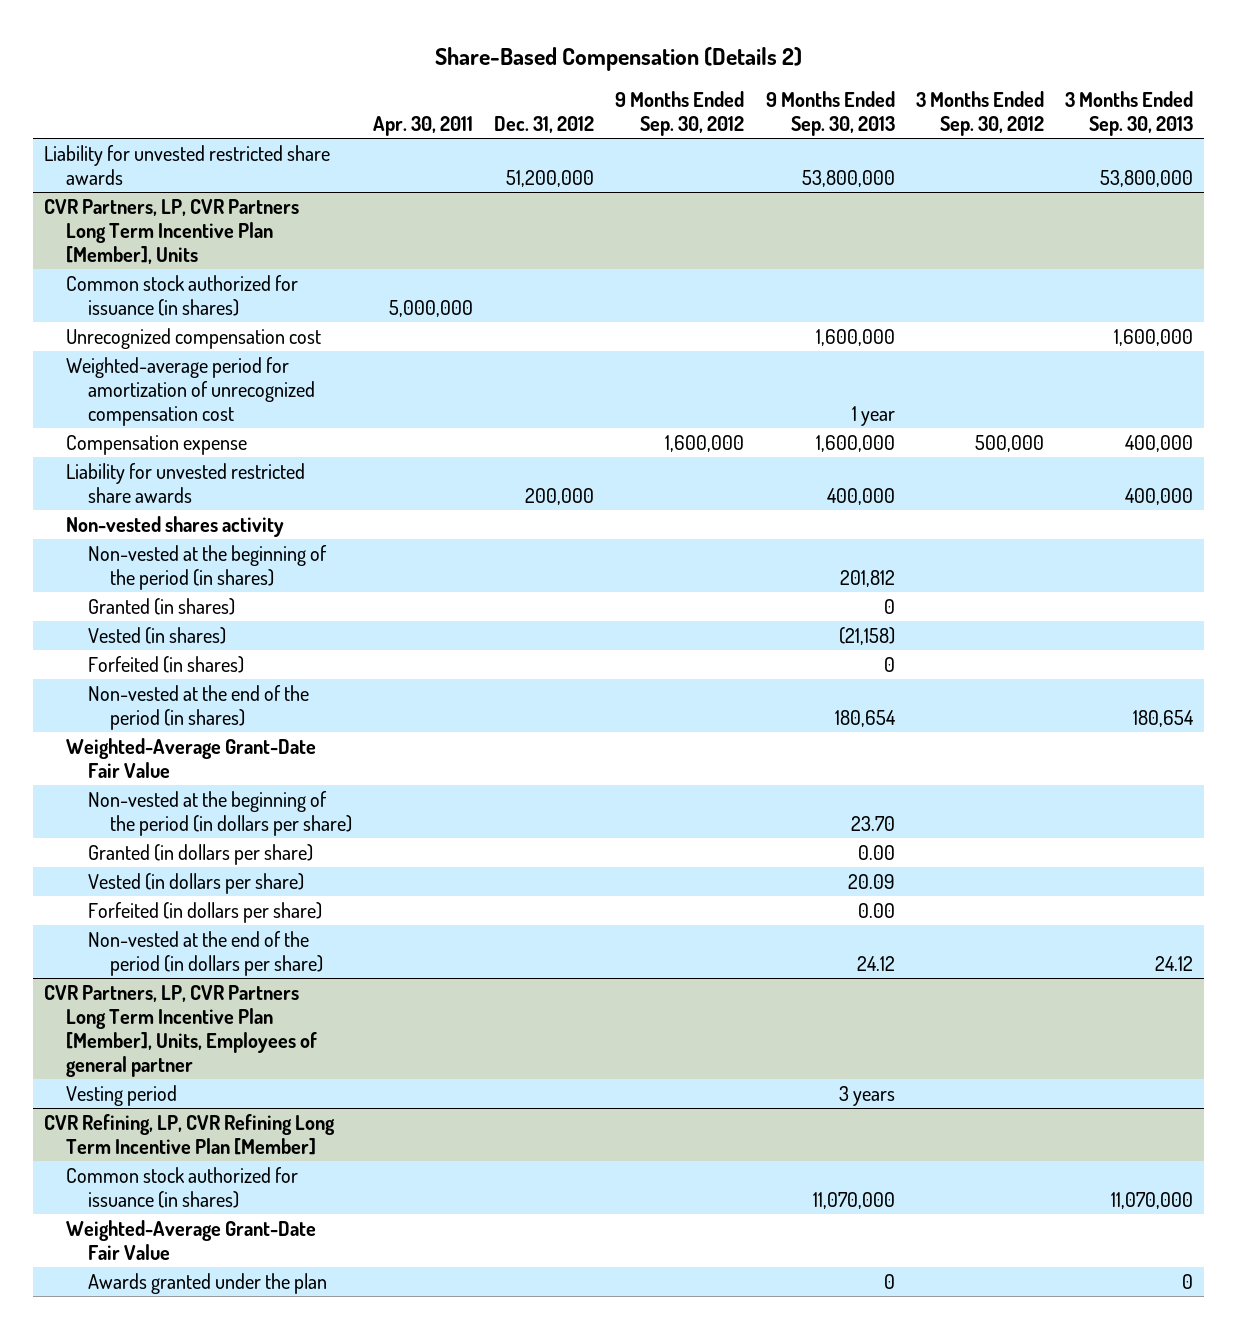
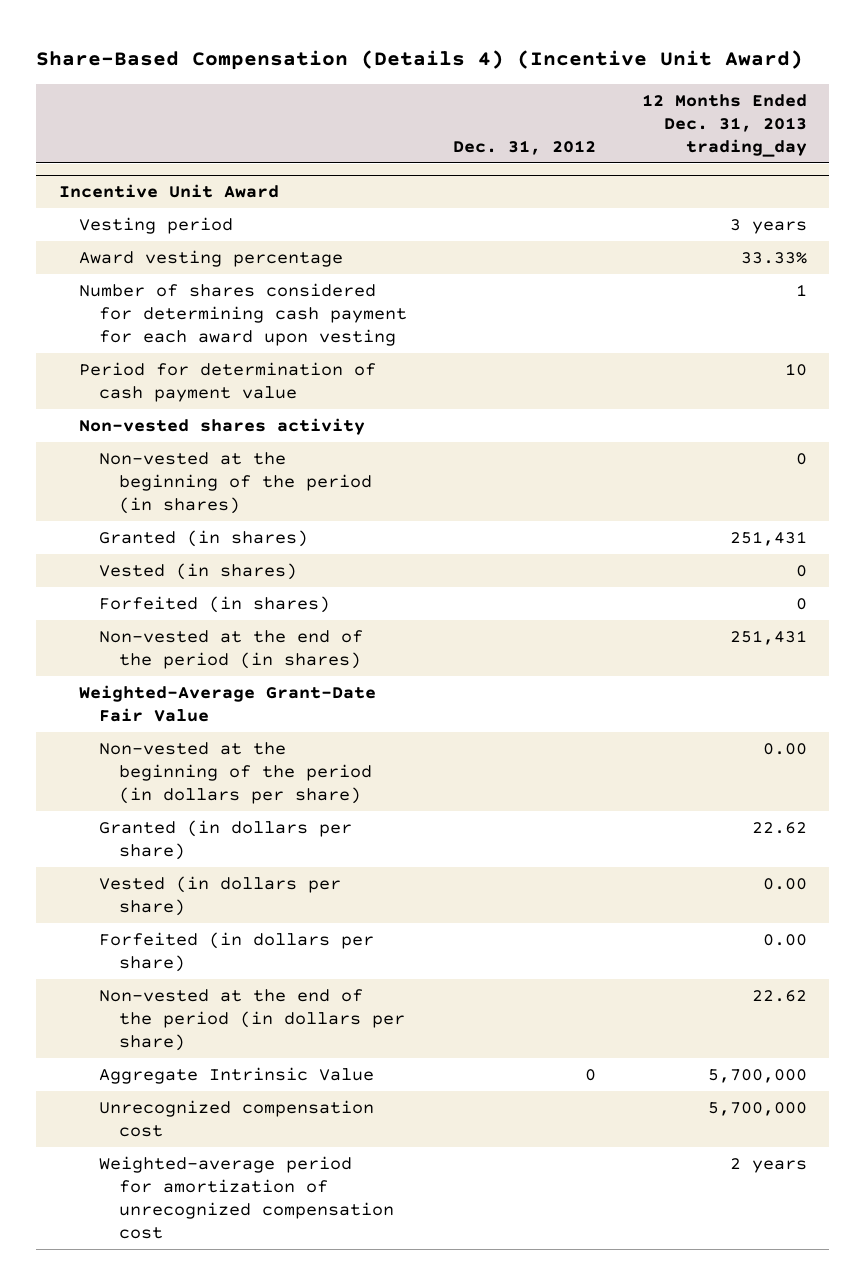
- Share-Based Compensation (Details 2)
+ Share-Based Compensation (Details 4) (Incentive Unit Award)
- | Apr. 30, 2011 | Dec. 31, 2012 | 9 Months Ended Sep. 30, 2012 | 9 Months Ended Sep. 30, 2013 | 3 Months Ended Sep. 30, 2012 | 3 Months Ended Sep. 30, 2013
+ | Dec. 31, 2012 | 12 Months Ended Dec. 31, 2013 trading_day
- Liability for unvested restricted share awards | | 51,200,000 | | 53,800,000 | | 53,800,000
- CVR Partners, LP, CVR Partners Long Term Incentive Plan [Member], Units
- Common stock authorized for issuance (in shares) | 5,000,000 | | | | |
- Unrecognized compensation cost | | | | 1,600,000 | | 1,600,000
- Weighted-average period for amortization of unrecognized compensation cost | | | | 1 year | |
- Compensation expense | | | 1,600,000 | 1,600,000 | 500,000 | 400,000
- Liability for unvested restricted share awards | | 200,000 | | 400,000 | | 400,000
- Non-vested shares activity
- Non-vested at the beginning of the period (in shares) | | | | 201,812 | |
- Granted (in shares) | | | | 0 | |
- Vested (in shares) | | | | (21,158) | |
- Forfeited (in shares) | | | | 0 | |
- Non-vested at the end of the period (in shares) | | | | 180,654 | | 180,654
- Weighted-Average Grant-Date Fair Value
- Non-vested at the beginning of the period (in dollars per share) | | | | 23.70 | |
- Granted (in dollars per share) | | | | 0.00 | |
- Vested (in dollars per share) | | | | 20.09 | |
- Forfeited (in dollars per share) | | | | 0.00 | |
- Non-vested at the end of the period (in dollars per share) | | | | 24.12 | | 24.12
- CVR Partners, LP, CVR Partners Long Term Incentive Plan [Member], Units, Employees of general partner
- Vesting period | | | | 3 years | |
- CVR Refining, LP, CVR Refining Long Term Incentive Plan [Member]
- Common stock authorized for issuance (in shares) | | | | 11,070,000 | | 11,070,000
- Weighted-Average Grant-Date Fair Value
- Awards granted under the plan | | | | 0 | | 0
+ Incentive Unit Award
+ Vesting period | | 3 years
+ Award vesting percentage | | 33.33%
+ Number of shares considered for determining cash payment for each award upon vesting | | 1
+ Period for determination of cash payment value | | 10
+ Non-vested shares activity
+ Non-vested at the beginning of the period (in shares) | | 0
+ Granted (in shares) | | 251,431
+ Vested (in shares) | | 0
+ Forfeited (in shares) | | 0
+ Non-vested at the end of the period (in shares) | | 251,431
+ Weighted-Average Grant-Date Fair Value
+ Non-vested at the beginning of the period (in dollars per share) | | 0.00
+ Granted (in dollars per share) | | 22.62
+ Vested (in dollars per share) | | 0.00
+ Forfeited (in dollars per share) | | 0.00
+ Non-vested at the end of the period (in dollars per share) | | 22.62
+ Aggregate Intrinsic Value | 0 | 5,700,000
+ Unrecognized compensation cost | | 5,700,000
+ Weighted-average period for amortization of unrecognized compensation cost | | 2 years

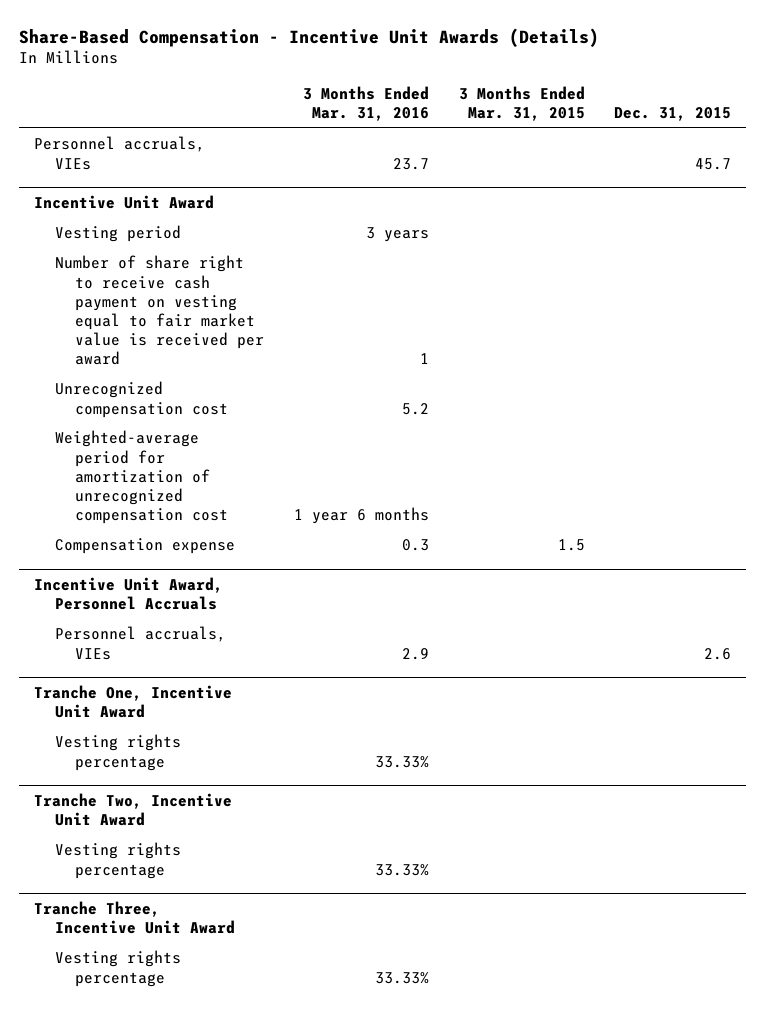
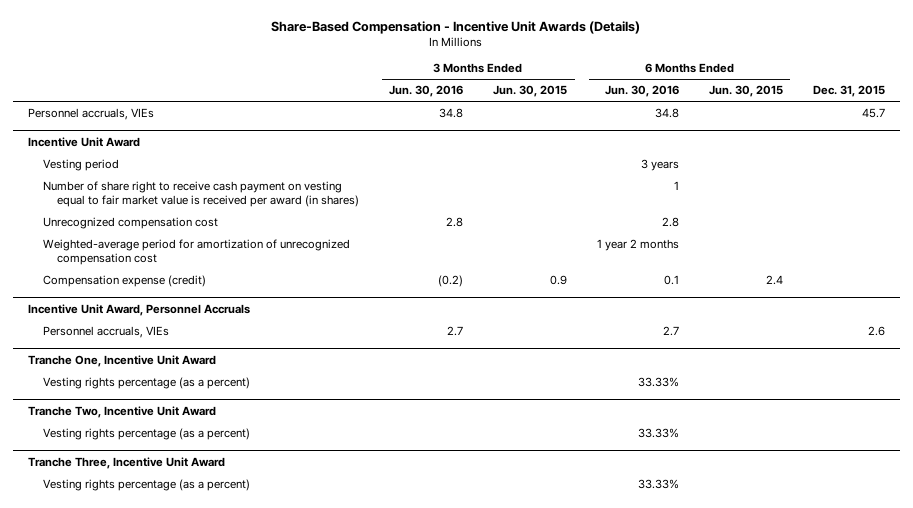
- | 3 Months Ended Mar. 31, 2016 | 3 Months Ended Mar. 31, 2015 | Dec. 31, 2015
+ | 3 Months Ended Jun. 30, 2016 | 3 Months Ended Jun. 30, 2015 | 6 Months Ended Jun. 30, 2016 | 6 Months Ended Jun. 30, 2015 | Dec. 31, 2015
@ Incentive Unit Award
- Number of share right to receive cash payment on vesting equal to fair market value is received per award | 1 | |
+ Number of share right to receive cash payment on vesting equal to fair market value is received per award (in shares) | | | 1 | |
- Compensation expense | 0.3 | 1.5 |
+ Compensation expense (credit) | (0.2) | 0.9 | 0.1 | 2.4 |
@ Tranche One, Incentive Unit Award
- Vesting rights percentage | 33.33% | |
+ Vesting rights percentage (as a percent) | | | 33.33% | |
@ Tranche Two, Incentive Unit Award
- Vesting rights percentage | 33.33% | |
+ Vesting rights percentage (as a percent) | | | 33.33% | |
@ Tranche Three, Incentive Unit Award
- Vesting rights percentage | 33.33% | |
+ Vesting rights percentage (as a percent) | | | 33.33% | |

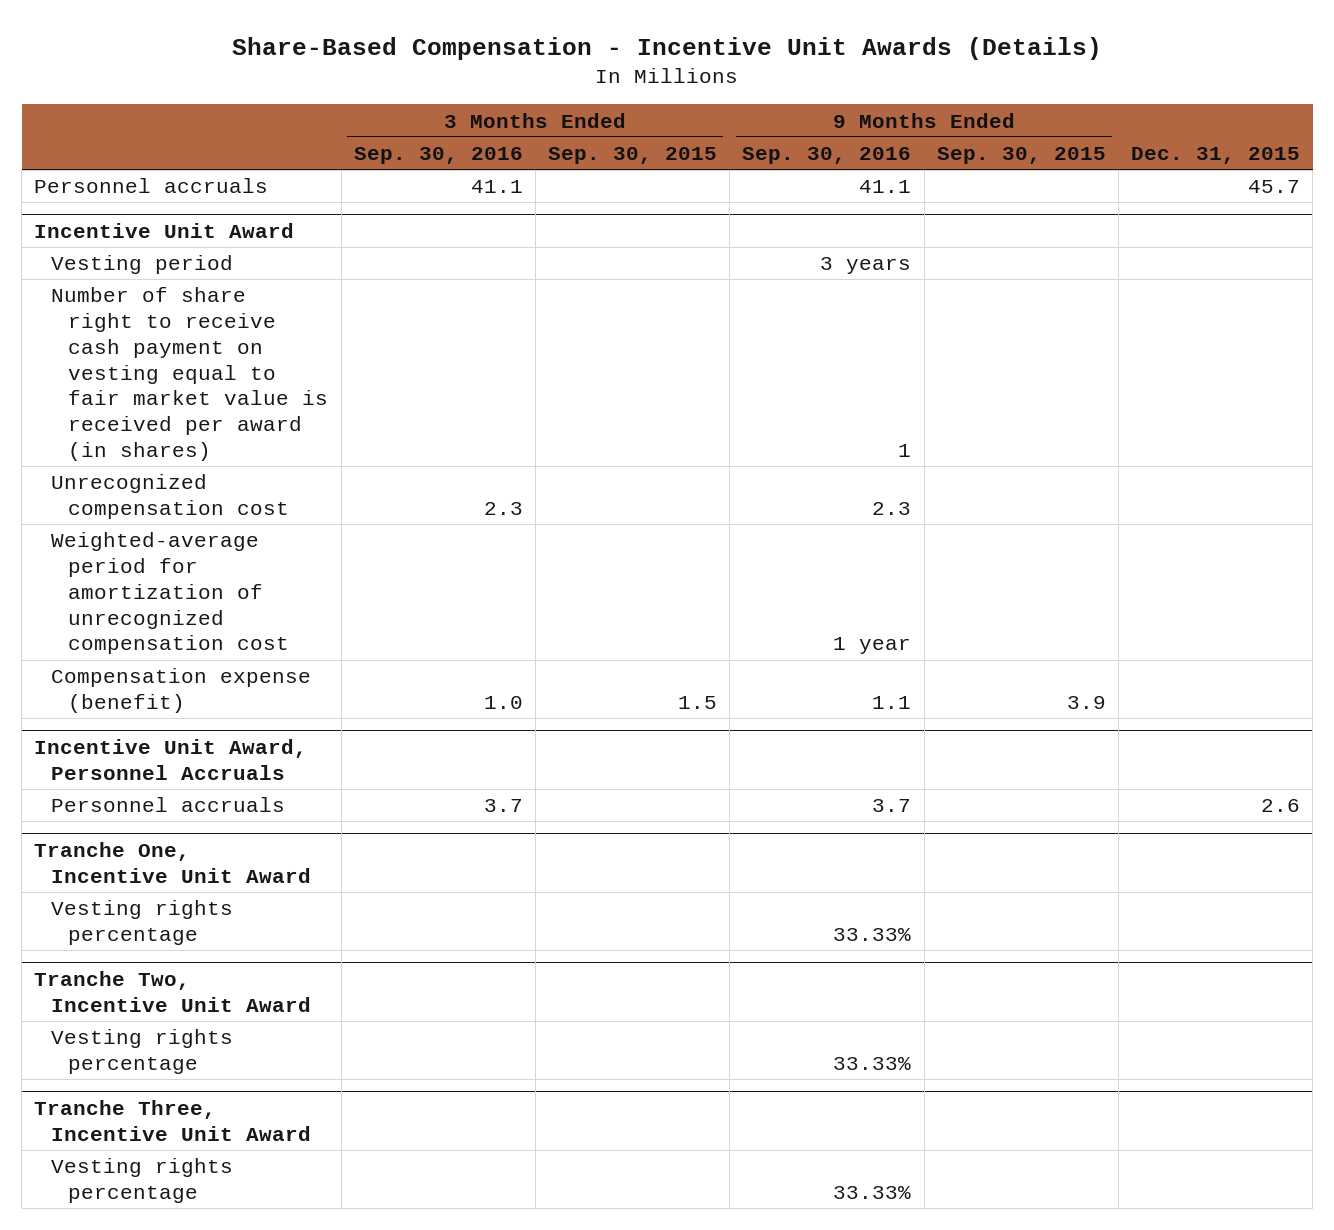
- | 3 Months Ended Jun. 30, 2016 | 3 Months Ended Jun. 30, 2015 | 6 Months Ended Jun. 30, 2016 | 6 Months Ended Jun. 30, 2015 | Dec. 31, 2015
+ | 3 Months Ended Sep. 30, 2016 | 3 Months Ended Sep. 30, 2015 | 9 Months Ended Sep. 30, 2016 | 9 Months Ended Sep. 30, 2015 | Dec. 31, 2015
- Personnel accruals, VIEs | 34.8 | | 34.8 | | 45.7
+ Personnel accruals | 41.1 | | 41.1 | | 45.7
@ Incentive Unit Award
- Compensation expense (credit) | (0.2) | 0.9 | 0.1 | 2.4 |
+ Compensation expense (benefit) | 1.0 | 1.5 | 1.1 | 3.9 |
@ Incentive Unit Award, Personnel Accruals
- Personnel accruals, VIEs | 2.7 | | 2.7 | | 2.6
+ Personnel accruals | 3.7 | | 3.7 | | 2.6
@ Tranche One, Incentive Unit Award
- Vesting rights percentage (as a percent) | | | 33.33% | |
+ Vesting rights percentage | | | 33.33% | |
@ Tranche Two, Incentive Unit Award
- Vesting rights percentage (as a percent) | | | 33.33% | |
+ Vesting rights percentage | | | 33.33% | |
@ Tranche Three, Incentive Unit Award
- Vesting rights percentage (as a percent) | | | 33.33% | |
+ Vesting rights percentage | | | 33.33% | |

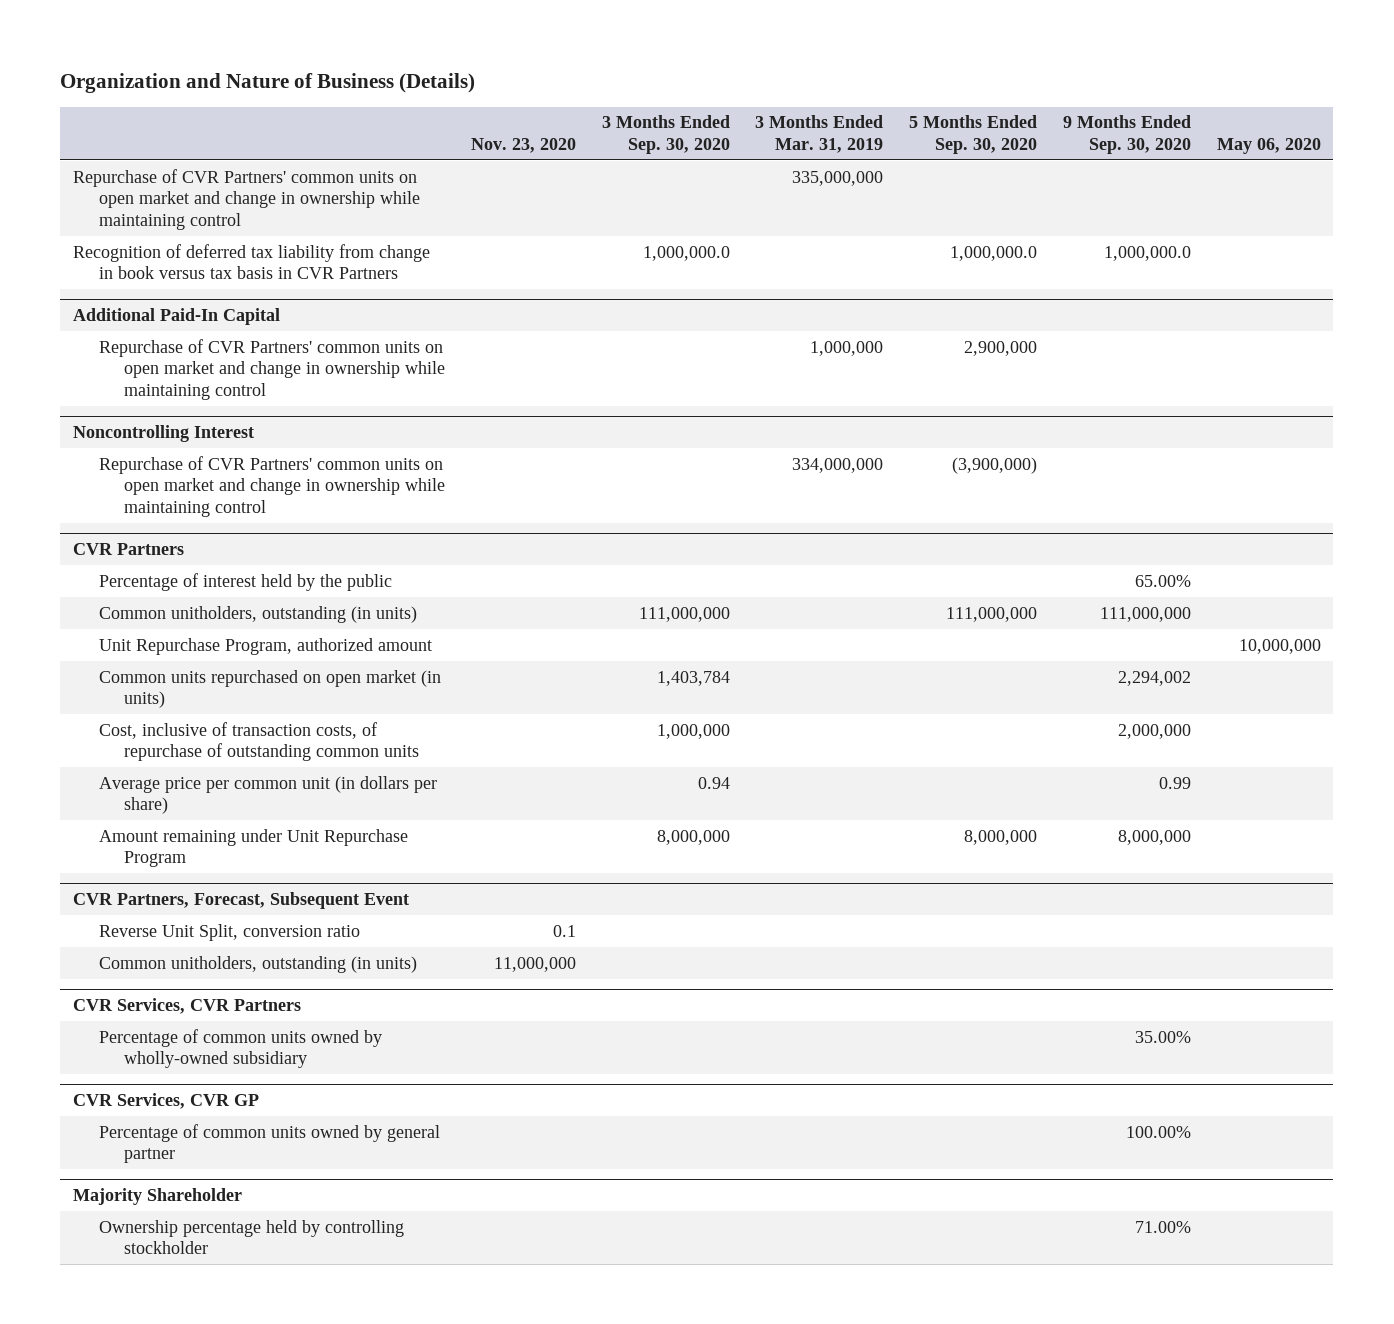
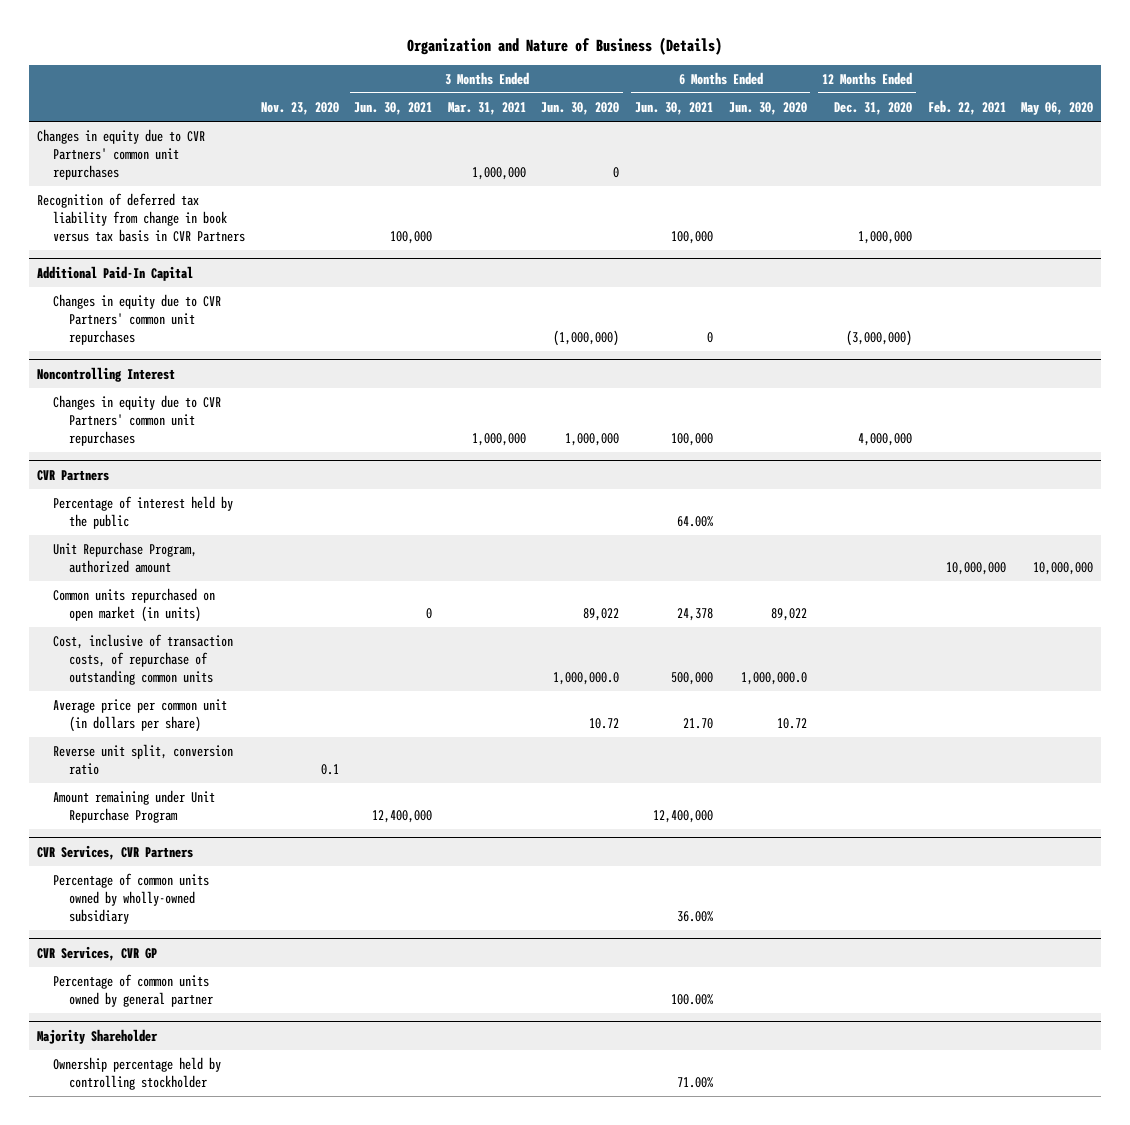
- | Nov. 23, 2020 | 3 Months Ended Sep. 30, 2020 | 3 Months Ended Mar. 31, 2019 | 5 Months Ended Sep. 30, 2020 | 9 Months Ended Sep. 30, 2020 | May 06, 2020
+ | Nov. 23, 2020 | 3 Months Ended Jun. 30, 2021 | 3 Months Ended Mar. 31, 2021 | 3 Months Ended Jun. 30, 2020 | 6 Months Ended Jun. 30, 2021 | 6 Months Ended Jun. 30, 2020 | 12 Months Ended Dec. 31, 2020 | Feb. 22, 2021 | May 06, 2020
- Repurchase of CVR Partners' common units on open market and change in ownership while maintaining control | | | 335,000,000 | | |
+ Changes in equity due to CVR Partners' common unit repurchases | | | 1,000,000 | 0 | | | | |
@ Additional Paid-In Capital
- Repurchase of CVR Partners' common units on open market and change in ownership while maintaining control | | | 1,000,000 | 2,900,000 | |
+ Changes in equity due to CVR Partners' common unit repurchases | | | | (1,000,000) | 0 | | (3,000,000) | |
@ Noncontrolling Interest
- Repurchase of CVR Partners' common units on open market and change in ownership while maintaining control | | | 334,000,000 | (3,900,000) | |
+ Changes in equity due to CVR Partners' common unit repurchases | | | 1,000,000 | 1,000,000 | 100,000 | | 4,000,000 | |
@ CVR Partners
- Common unitholders, outstanding (in units) | | 111,000,000 | | 111,000,000 | 111,000,000 |
+ Reverse unit split, conversion ratio | 0.1 | | | | | | | |
- CVR Partners, Forecast, Subsequent Event
- Reverse Unit Split, conversion ratio | 0.1 | | | | |
- Common unitholders, outstanding (in units) | 11,000,000 | | | | |

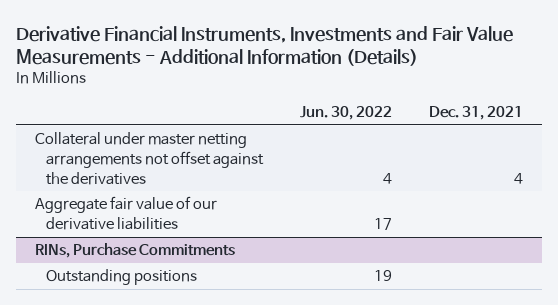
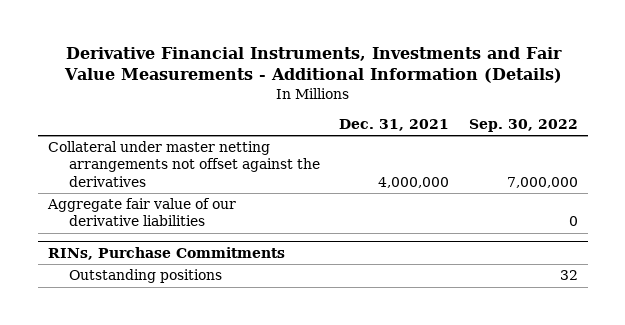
- | Jun. 30, 2022 | Dec. 31, 2021
+ | Dec. 31, 2021 | Sep. 30, 2022
- Collateral under master netting arrangements not offset against the derivatives | 4 | 4
+ Collateral under master netting arrangements not offset against the derivatives | 4,000,000 | 7,000,000

